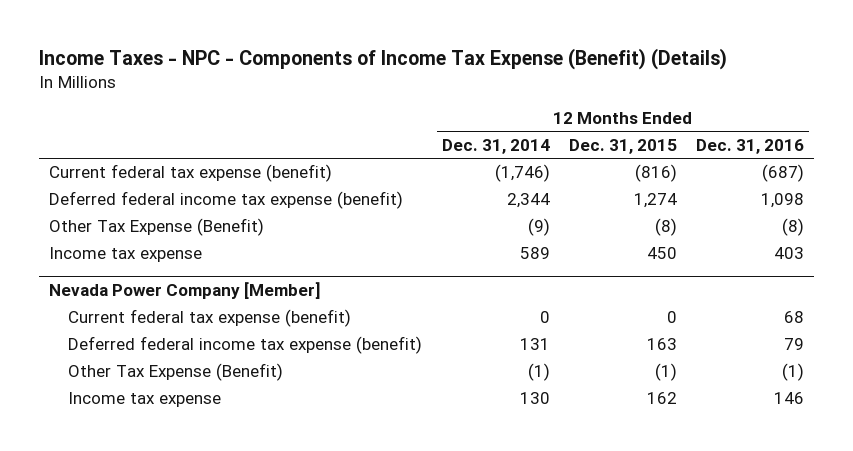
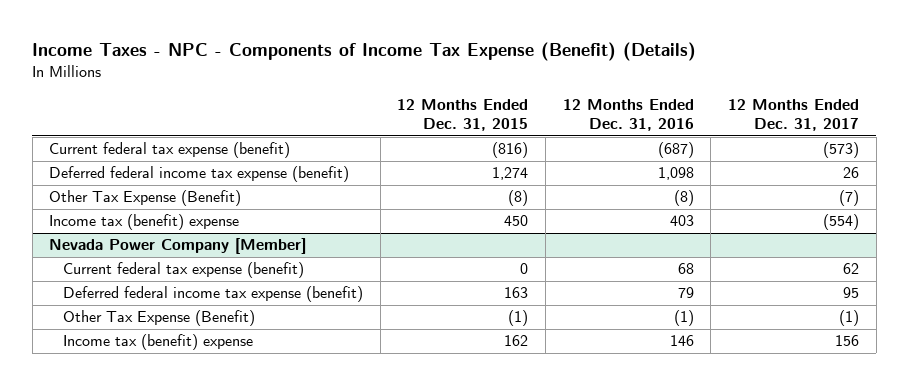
- | 12 Months Ended Dec. 31, 2014 | 12 Months Ended Dec. 31, 2015 | 12 Months Ended Dec. 31, 2016
+ | 12 Months Ended Dec. 31, 2015 | 12 Months Ended Dec. 31, 2016 | 12 Months Ended Dec. 31, 2017
- Income tax expense | 589 | 450 | 403
+ Income tax (benefit) expense | 450 | 403 | (554)
@ Nevada Power Company [Member]
- Income tax expense | 130 | 162 | 146
+ Income tax (benefit) expense | 162 | 146 | 156

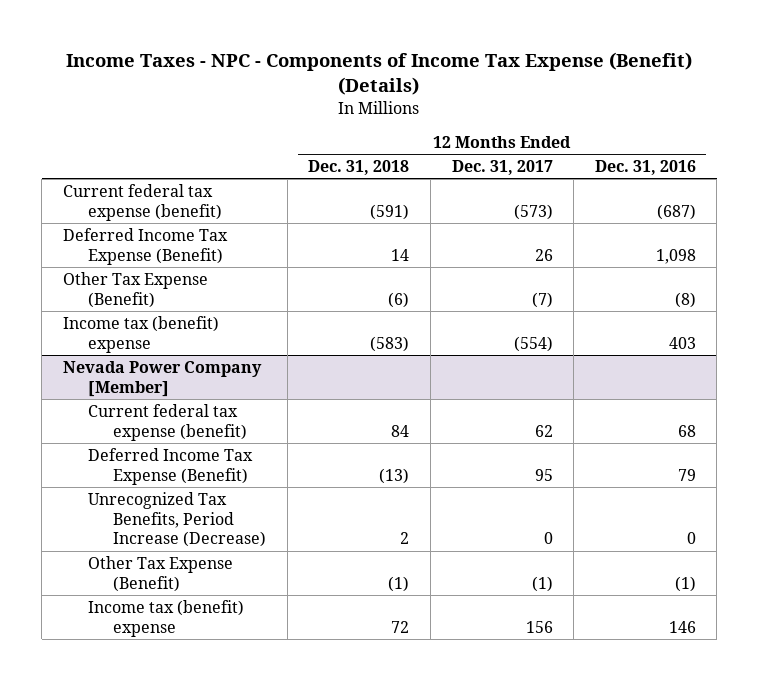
- | 12 Months Ended Dec. 31, 2015 | 12 Months Ended Dec. 31, 2016 | 12 Months Ended Dec. 31, 2017
+ | 12 Months Ended Dec. 31, 2018 | 12 Months Ended Dec. 31, 2017 | 12 Months Ended Dec. 31, 2016
- Deferred federal income tax expense (benefit) | 1,274 | 1,098 | 26
+ Deferred Income Tax Expense (Benefit) | 14 | 26 | 1,098
@ Nevada Power Company [Member]
- Deferred federal income tax expense (benefit) | 163 | 79 | 95
+ Deferred Income Tax Expense (Benefit) | (13) | 95 | 79
+ Unrecognized Tax Benefits, Period Increase (Decrease) | 2 | 0 | 0

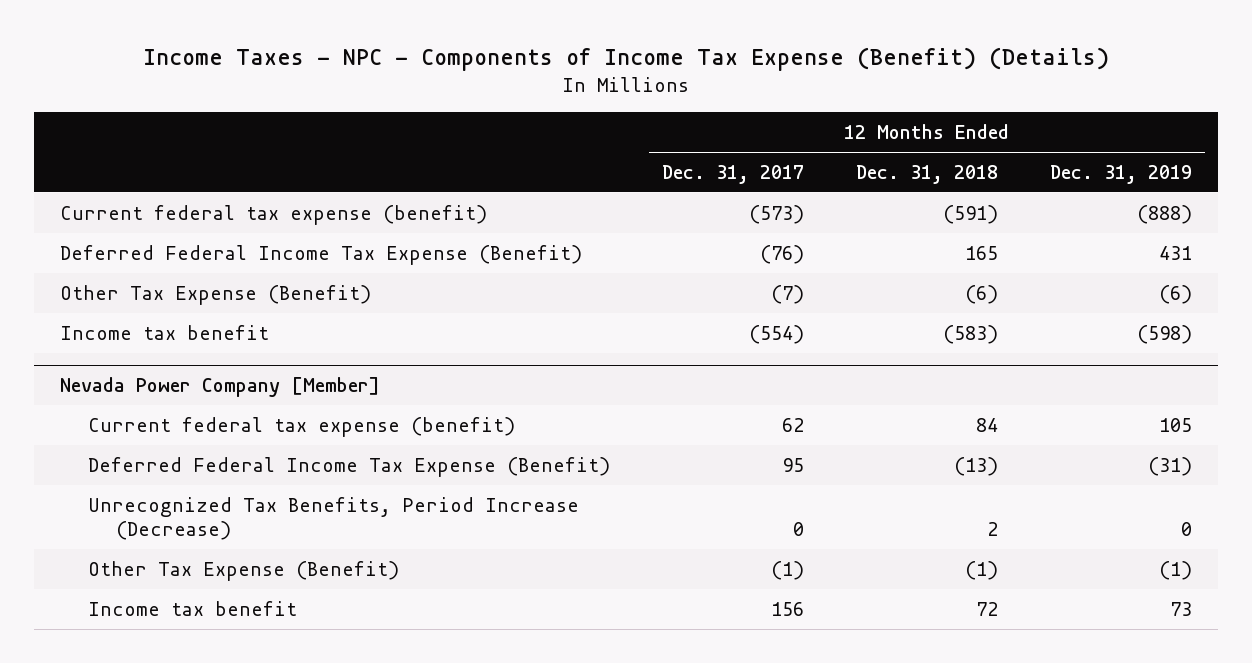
- | 12 Months Ended Dec. 31, 2018 | 12 Months Ended Dec. 31, 2017 | 12 Months Ended Dec. 31, 2016
+ | 12 Months Ended Dec. 31, 2017 | 12 Months Ended Dec. 31, 2018 | 12 Months Ended Dec. 31, 2019
- Deferred Income Tax Expense (Benefit) | 14 | 26 | 1,098
+ Deferred Federal Income Tax Expense (Benefit) | (76) | 165 | 431
- Income tax (benefit) expense | (583) | (554) | 403
+ Income tax benefit | (554) | (583) | (598)
@ Nevada Power Company [Member]
- Deferred Income Tax Expense (Benefit) | (13) | 95 | 79
+ Deferred Federal Income Tax Expense (Benefit) | 95 | (13) | (31)
- Income tax (benefit) expense | 72 | 156 | 146
+ Income tax benefit | 156 | 72 | 73

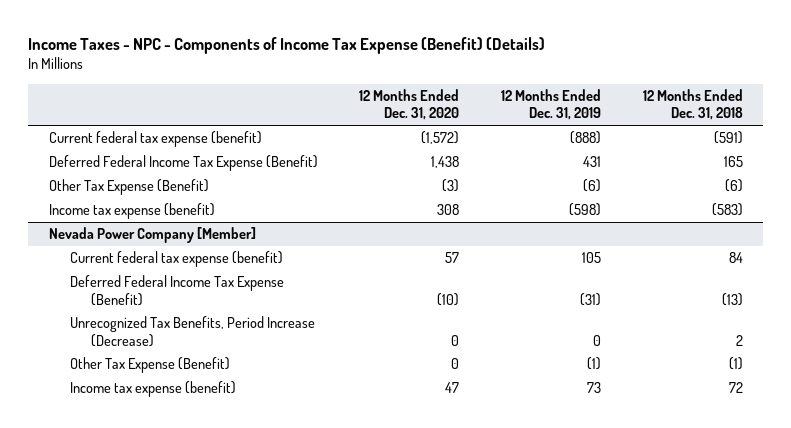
- | 12 Months Ended Dec. 31, 2017 | 12 Months Ended Dec. 31, 2018 | 12 Months Ended Dec. 31, 2019
+ | 12 Months Ended Dec. 31, 2020 | 12 Months Ended Dec. 31, 2019 | 12 Months Ended Dec. 31, 2018
- Income tax benefit | (554) | (583) | (598)
+ Income tax expense (benefit) | 308 | (598) | (583)
@ Nevada Power Company [Member]
- Income tax benefit | 156 | 72 | 73
+ Income tax expense (benefit) | 47 | 73 | 72

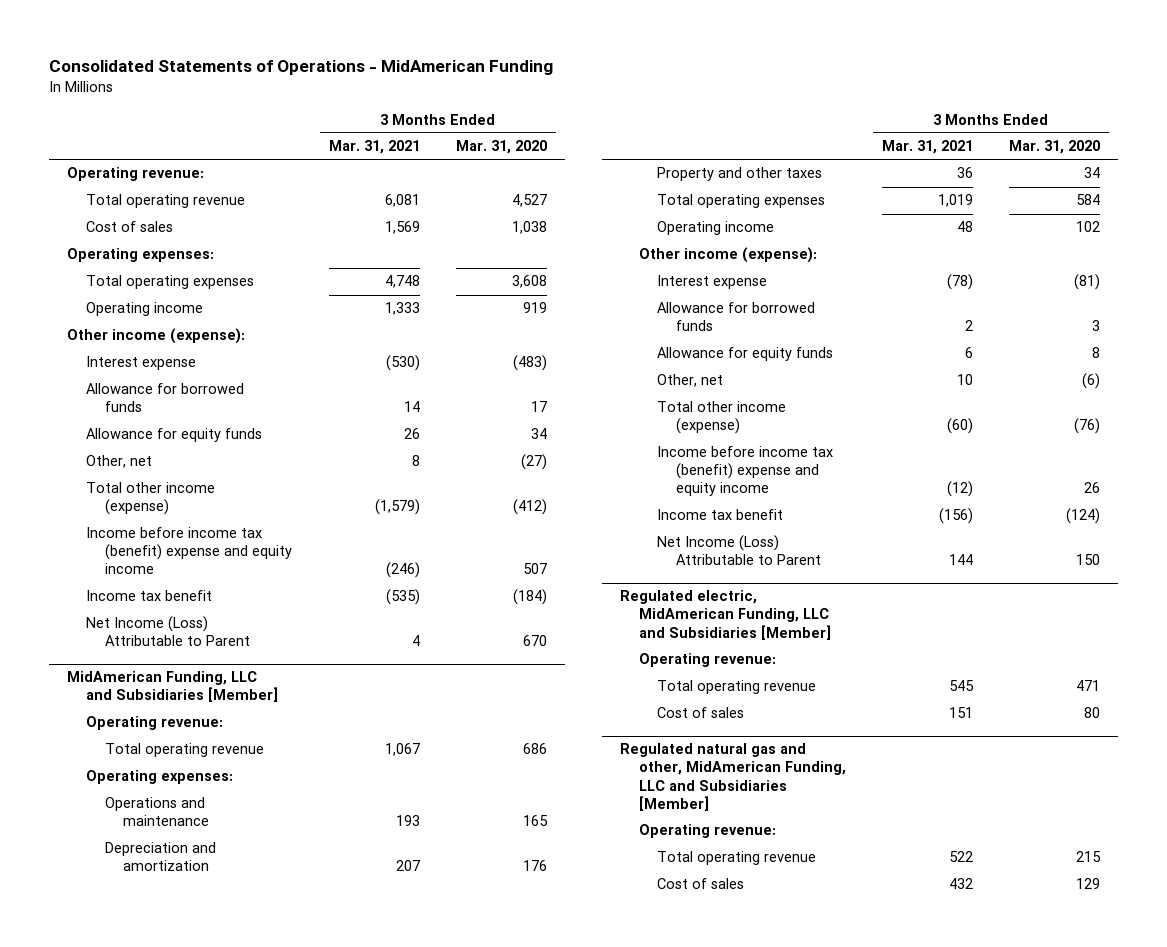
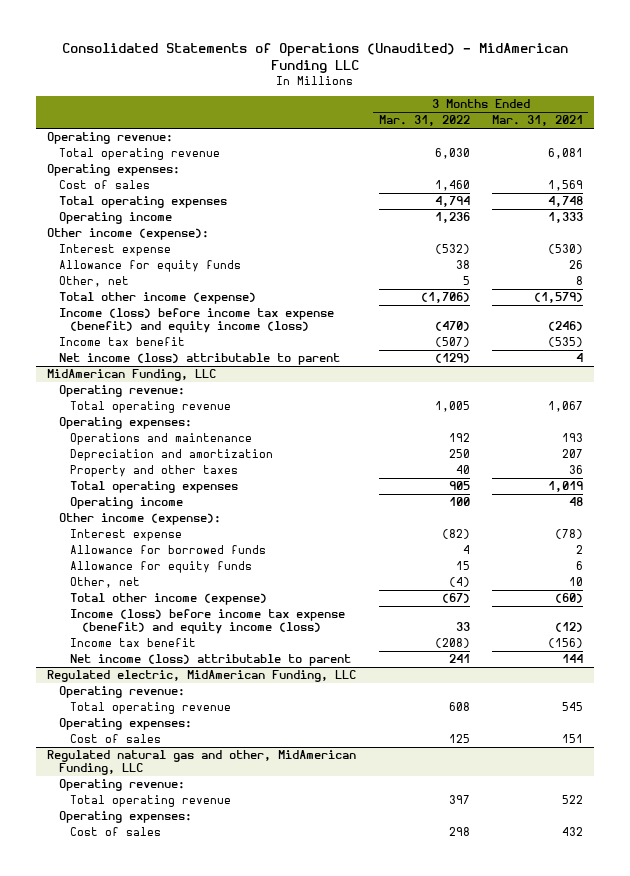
- Consolidated Statements of Operations - MidAmerican Funding
+ Consolidated Statements of Operations (Unaudited) - MidAmerican Funding LLC
- | 3 Months Ended Mar. 31, 2021 | 3 Months Ended Mar. 31, 2020
+ | 3 Months Ended Mar. 31, 2022 | 3 Months Ended Mar. 31, 2021
moved down: Cost of sales | 1,460 | 1,569
- Allowance for borrowed funds | 14 | 17
- Income before income tax (benefit) expense and equity income | (246) | 507
+ Income (loss) before income tax expense (benefit) and equity income (loss) | (470) | (246)
- Net Income (Loss) Attributable to Parent | 4 | 670
- MidAmerican Funding, LLC and Subsidiaries [Member]
+ Net income (loss) attributable to parent | (129) | 4
+ MidAmerican Funding, LLC
- Income before income tax (benefit) expense and equity income | (12) | 26
+ Income (loss) before income tax expense (benefit) and equity income (loss) | 33 | (12)
- Net Income (Loss) Attributable to Parent | 144 | 150
- Regulated electric, MidAmerican Funding, LLC and Subsidiaries [Member]
+ Net income (loss) attributable to parent | 241 | 144
+ Regulated electric, MidAmerican Funding, LLC
+ Operating expenses:
- Regulated natural gas and other, MidAmerican Funding, LLC and Subsidiaries [Member]
+ Regulated natural gas and other, MidAmerican Funding, LLC
+ Operating expenses:

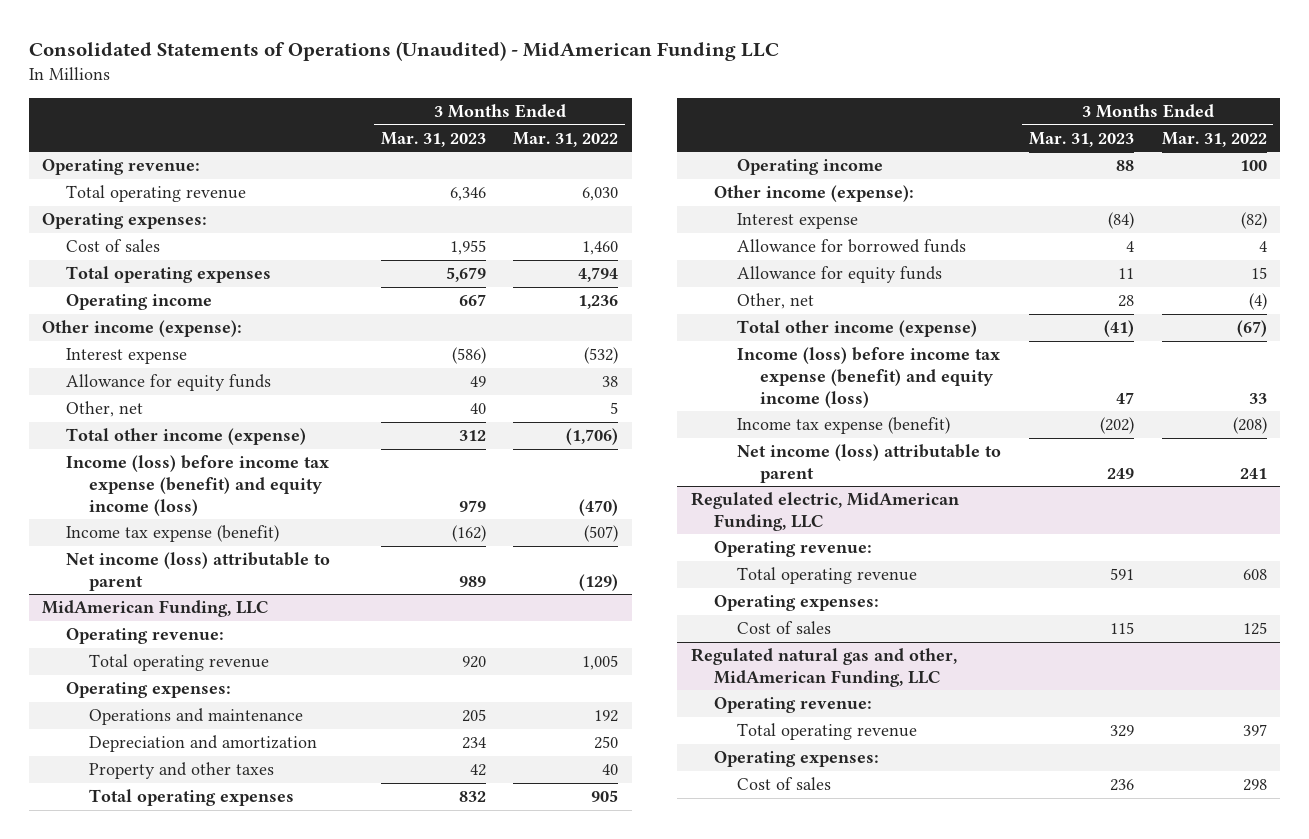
- | 3 Months Ended Mar. 31, 2022 | 3 Months Ended Mar. 31, 2021
+ | 3 Months Ended Mar. 31, 2023 | 3 Months Ended Mar. 31, 2022
- Income tax benefit | (507) | (535)
+ Income tax expense (benefit) | (162) | (507)
@ MidAmerican Funding, LLC
- Income tax benefit | (208) | (156)
+ Income tax expense (benefit) | (202) | (208)

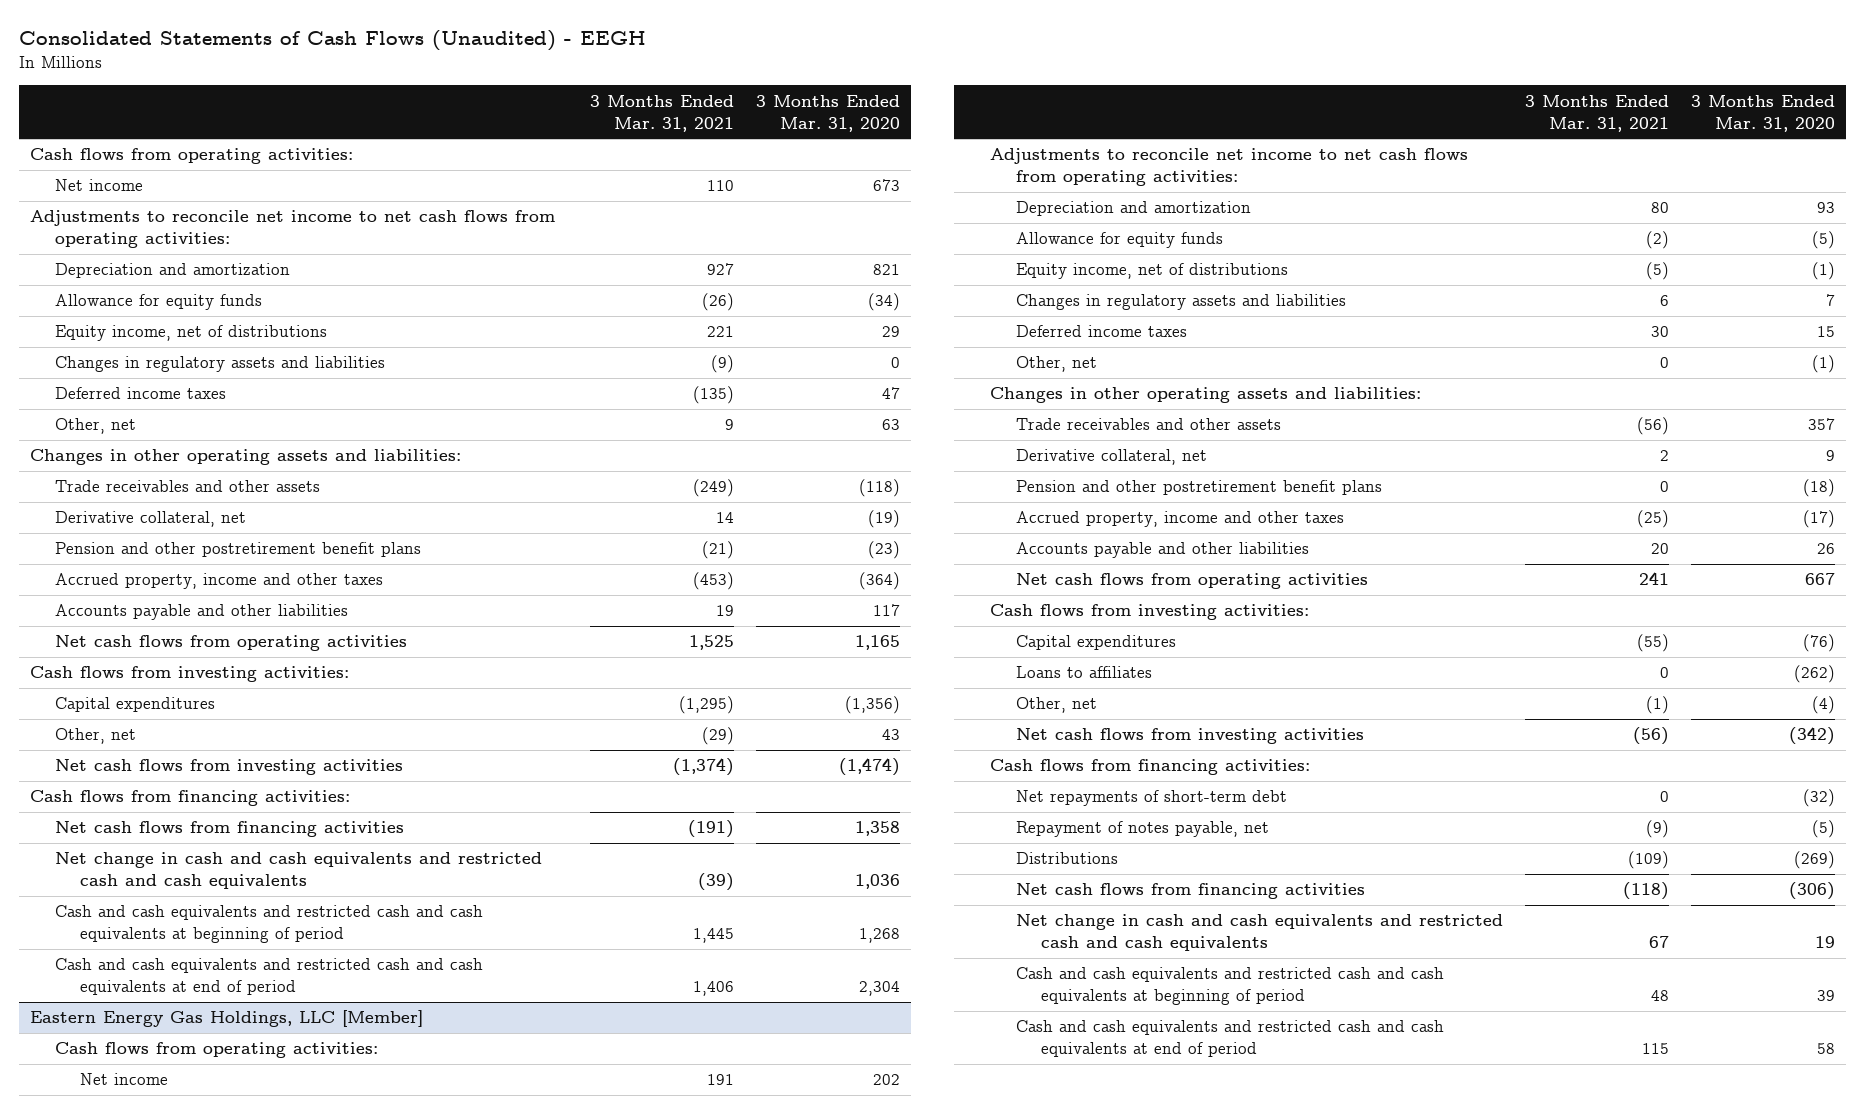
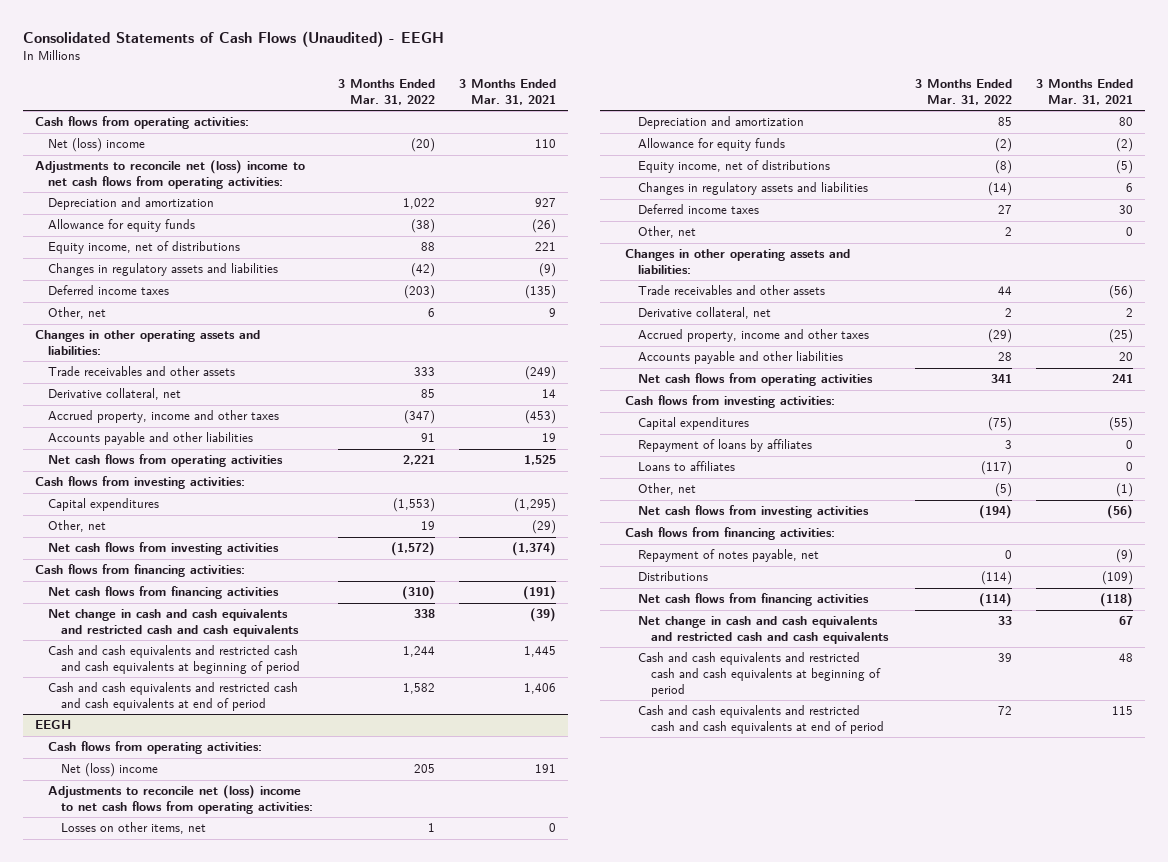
- | 3 Months Ended Mar. 31, 2021 | 3 Months Ended Mar. 31, 2020
+ | 3 Months Ended Mar. 31, 2022 | 3 Months Ended Mar. 31, 2021
- Net income | 110 | 673
- Adjustments to reconcile net income to net cash flows from operating activities:
+ Net (loss) income | (20) | 110
+ Adjustments to reconcile net (loss) income to net cash flows from operating activities:
- Pension and other postretirement benefit plans | (21) | (23)
- Eastern Energy Gas Holdings, LLC [Member]
+ EEGH
- Net income | 191 | 202
- Adjustments to reconcile net income to net cash flows from operating activities:
+ Net (loss) income | 205 | 191
+ Adjustments to reconcile net (loss) income to net cash flows from operating activities:
+ Losses on other items, net | 1 | 0
- Pension and other postretirement benefit plans | 0 | (18)
+ Repayment of loans by affiliates | 3 | 0
- Net repayments of short-term debt | 0 | (32)

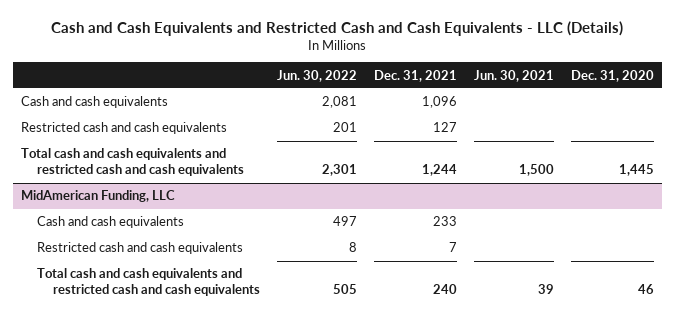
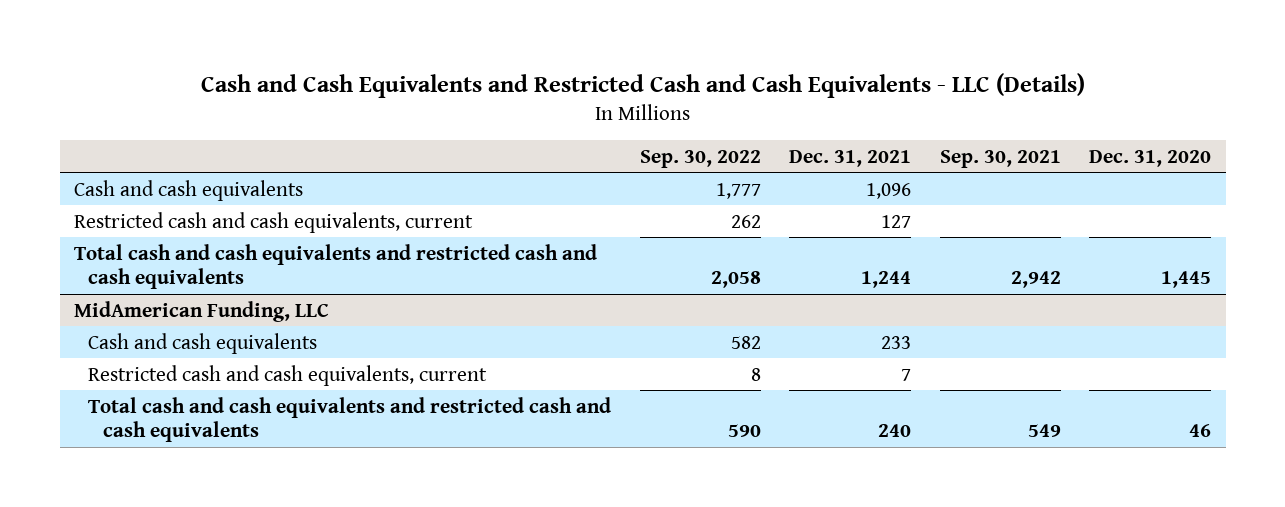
- | Jun. 30, 2022 | Dec. 31, 2021 | Jun. 30, 2021 | Dec. 31, 2020
+ | Sep. 30, 2022 | Dec. 31, 2021 | Sep. 30, 2021 | Dec. 31, 2020
- Restricted cash and cash equivalents | 201 | 127 | |
+ Restricted cash and cash equivalents, current | 262 | 127 | |
@ MidAmerican Funding, LLC
- Restricted cash and cash equivalents | 8 | 7 | |
+ Restricted cash and cash equivalents, current | 8 | 7 | |

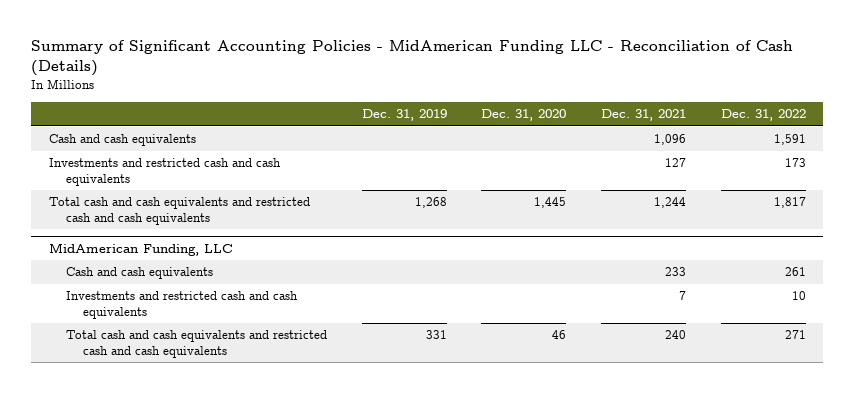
- Cash and Cash Equivalents and Restricted Cash and Cash Equivalents - LLC (Details)
+ Summary of Significant Accounting Policies - MidAmerican Funding LLC - Reconciliation of Cash (Details)
- | Sep. 30, 2022 | Dec. 31, 2021 | Sep. 30, 2021 | Dec. 31, 2020
+ | Dec. 31, 2019 | Dec. 31, 2020 | Dec. 31, 2021 | Dec. 31, 2022
- Restricted cash and cash equivalents, current | 262 | 127 | |
+ Investments and restricted cash and cash equivalents | | | 127 | 173
@ MidAmerican Funding, LLC
- Restricted cash and cash equivalents, current | 8 | 7 | |
+ Investments and restricted cash and cash equivalents | | | 7 | 10

